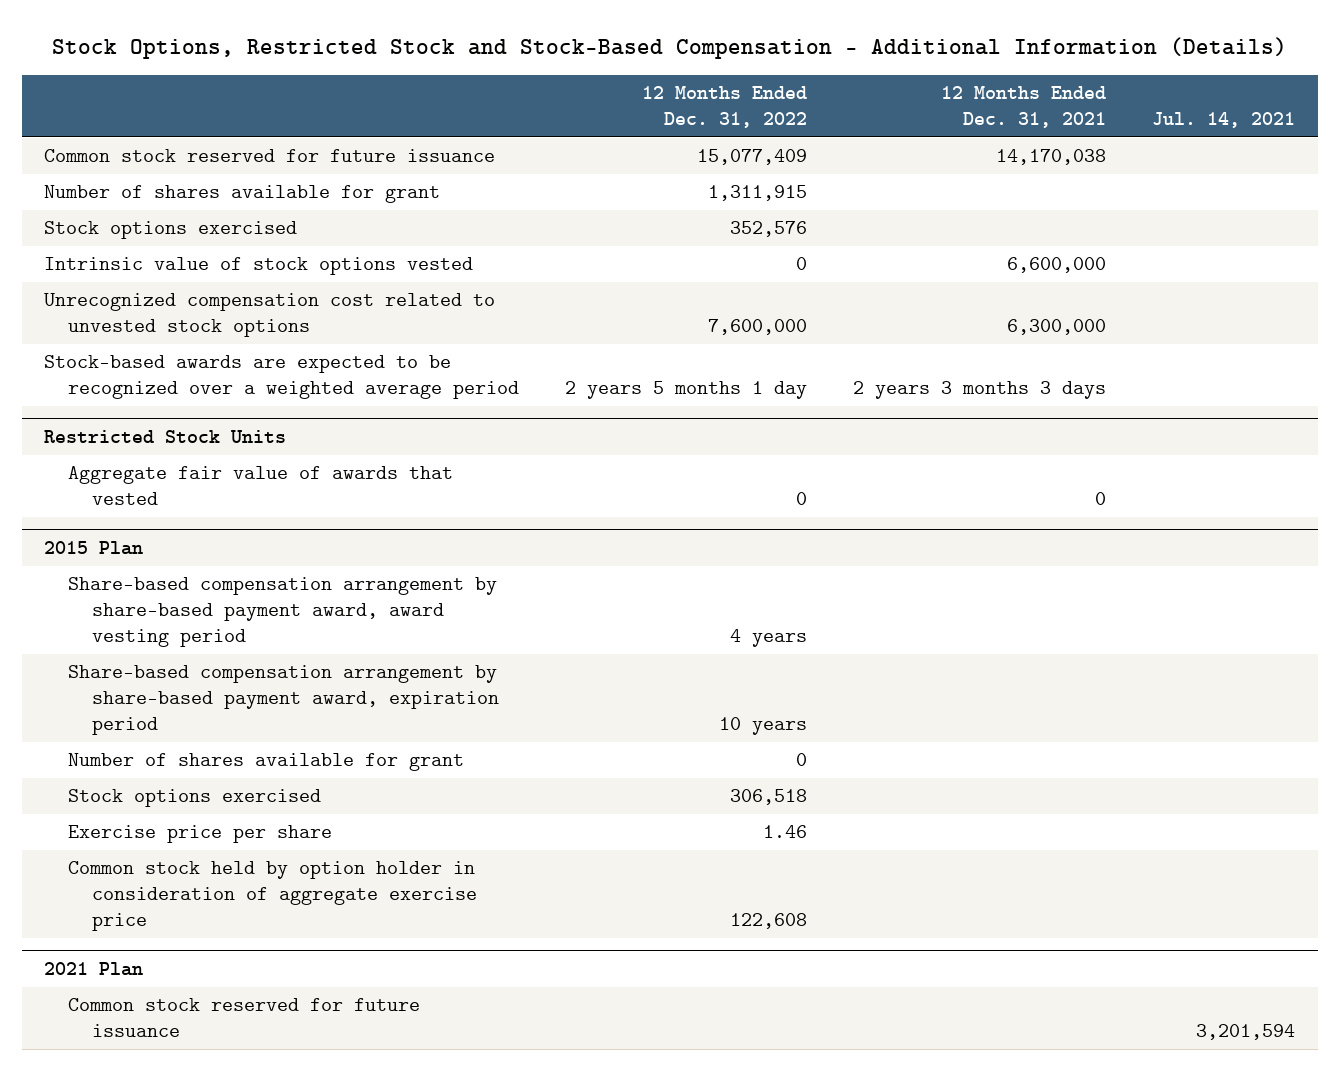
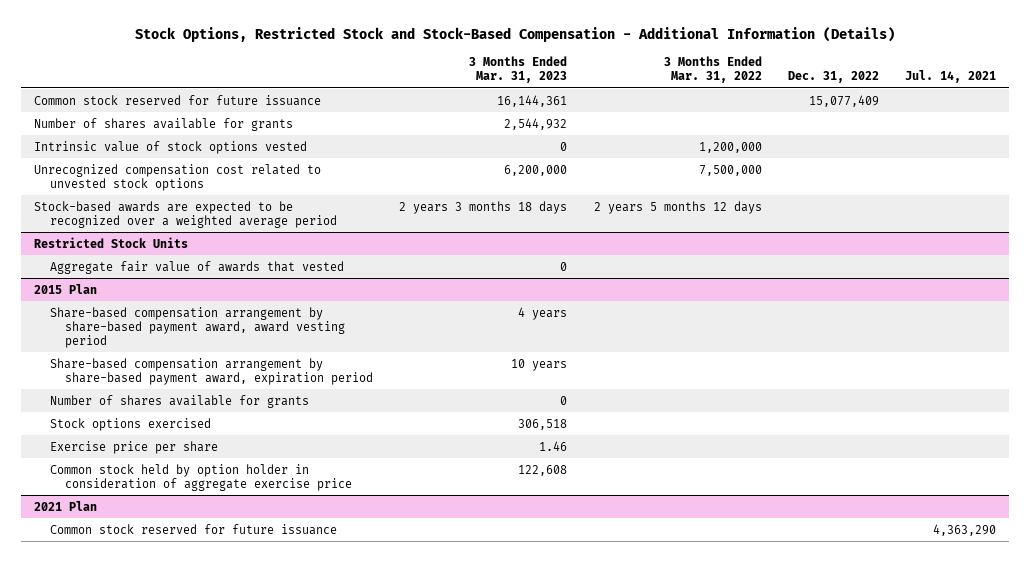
- | 12 Months Ended Dec. 31, 2022 | 12 Months Ended Dec. 31, 2021 | Jul. 14, 2021
+ | 3 Months Ended Mar. 31, 2023 | 3 Months Ended Mar. 31, 2022 | Dec. 31, 2022 | Jul. 14, 2021
- Number of shares available for grant | 1,311,915 | |
- Stock options exercised | 352,576 | |
+ Number of shares available for grants | 2,544,932 | | |
@ 2015 Plan
- Number of shares available for grant | 0 | |
+ Number of shares available for grants | 0 | | |
@ 2021 Plan
- Common stock reserved for future issuance | | | 3,201,594
+ Common stock reserved for future issuance | | | | 4,363,290

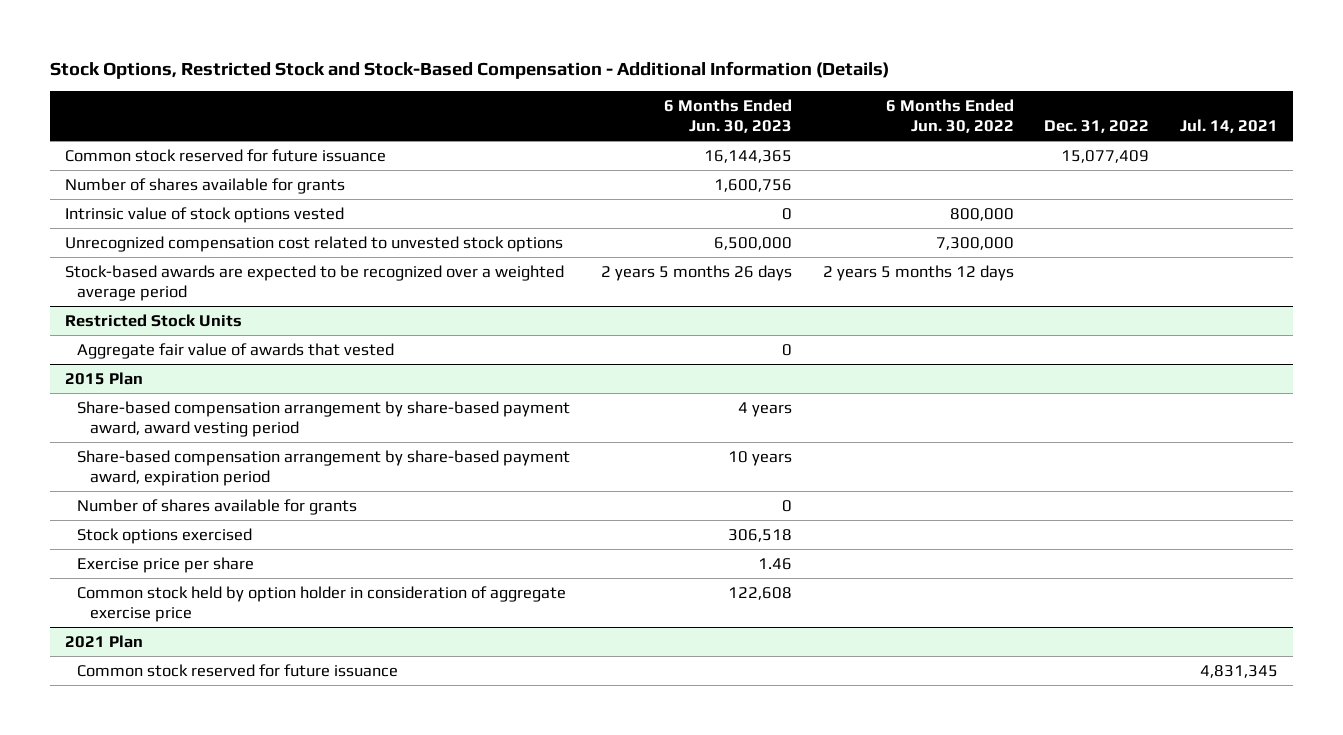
- | 3 Months Ended Mar. 31, 2023 | 3 Months Ended Mar. 31, 2022 | Dec. 31, 2022 | Jul. 14, 2021
+ | 6 Months Ended Jun. 30, 2023 | 6 Months Ended Jun. 30, 2022 | Dec. 31, 2022 | Jul. 14, 2021
@ 2021 Plan
- Common stock reserved for future issuance | | | | 4,363,290
+ Common stock reserved for future issuance | | | | 4,831,345

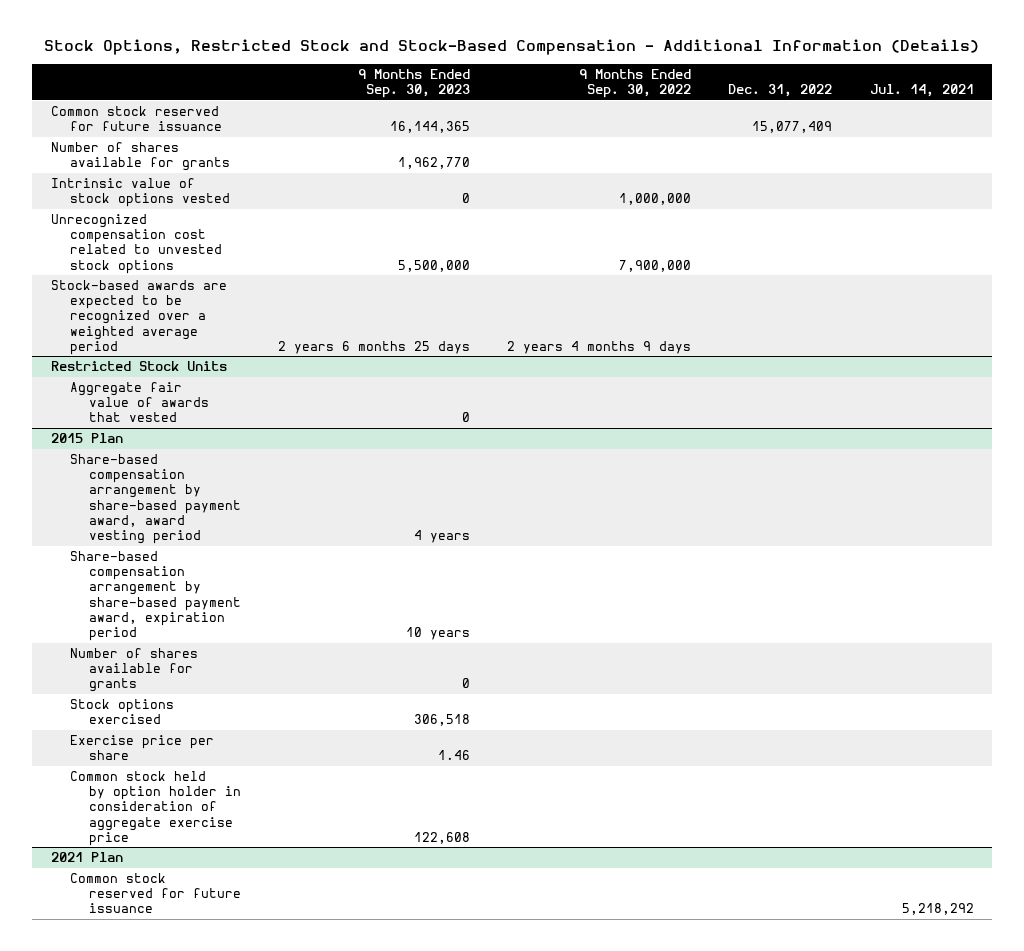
- | 6 Months Ended Jun. 30, 2023 | 6 Months Ended Jun. 30, 2022 | Dec. 31, 2022 | Jul. 14, 2021
+ | 9 Months Ended Sep. 30, 2023 | 9 Months Ended Sep. 30, 2022 | Dec. 31, 2022 | Jul. 14, 2021
@ 2021 Plan
- Common stock reserved for future issuance | | | | 4,831,345
+ Common stock reserved for future issuance | | | | 5,218,292

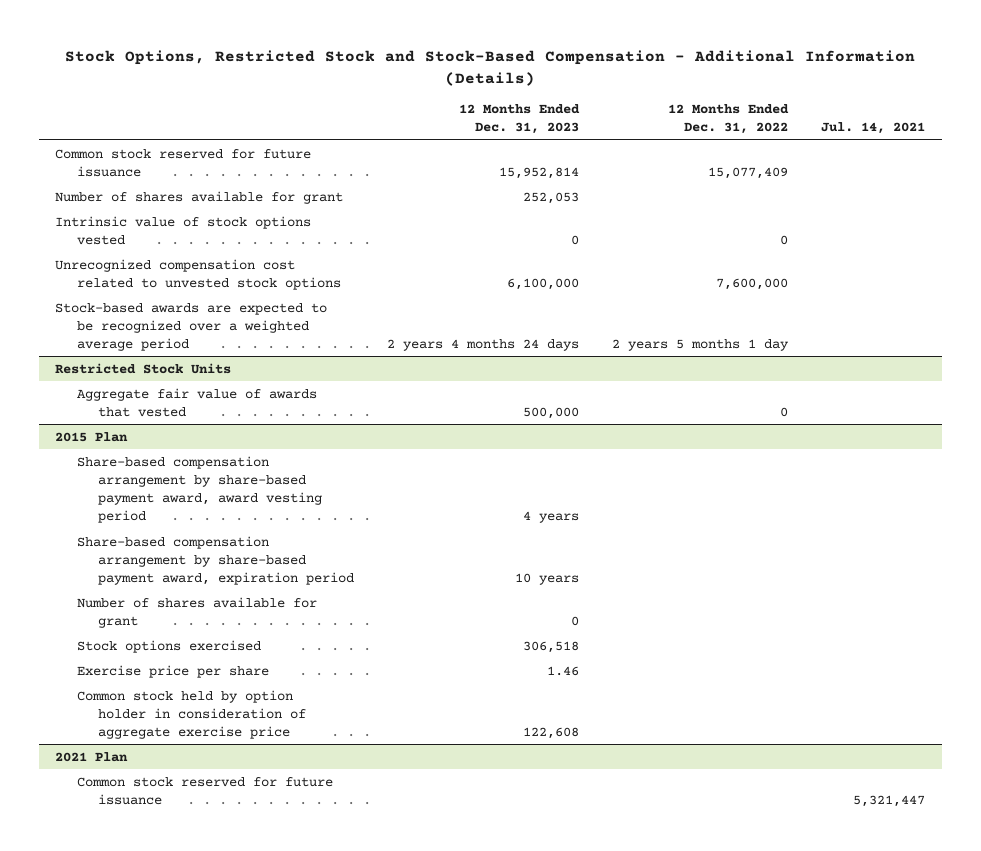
- | 9 Months Ended Sep. 30, 2023 | 9 Months Ended Sep. 30, 2022 | Dec. 31, 2022 | Jul. 14, 2021
+ | 12 Months Ended Dec. 31, 2023 | 12 Months Ended Dec. 31, 2022 | Jul. 14, 2021
- Number of shares available for grants | 1,962,770 | | |
+ Number of shares available for grant | 252,053 | |
@ 2015 Plan
- Number of shares available for grants | 0 | | |
+ Number of shares available for grant | 0 | |
@ 2021 Plan
- Common stock reserved for future issuance | | | | 5,218,292
+ Common stock reserved for future issuance | | | 5,321,447

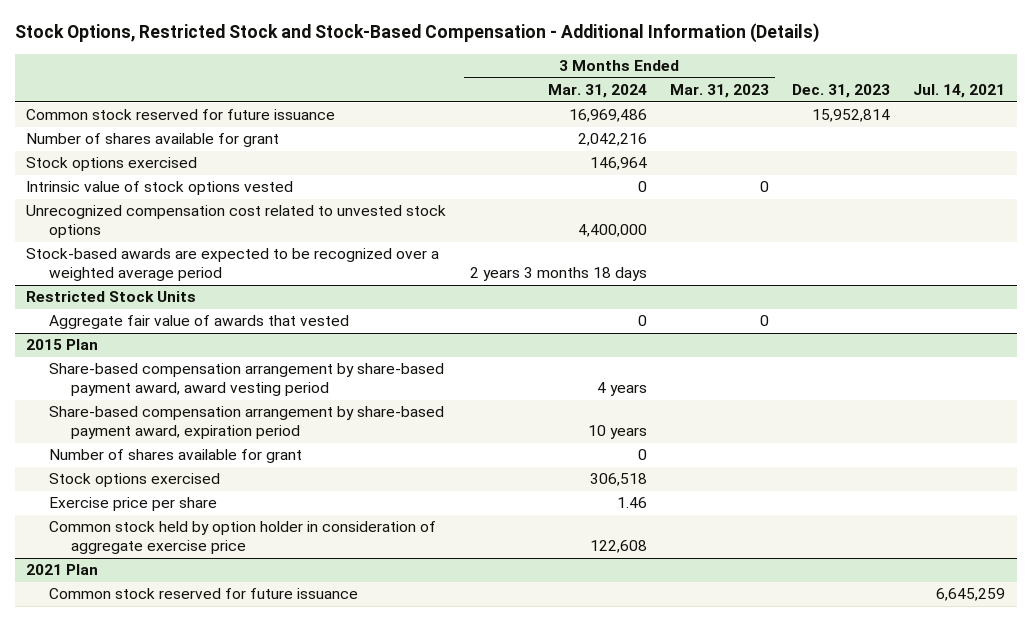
- | 12 Months Ended Dec. 31, 2023 | 12 Months Ended Dec. 31, 2022 | Jul. 14, 2021
+ | 3 Months Ended Mar. 31, 2024 | 3 Months Ended Mar. 31, 2023 | Dec. 31, 2023 | Jul. 14, 2021
+ Stock options exercised | 146,964 | | |
@ 2021 Plan
- Common stock reserved for future issuance | | | 5,321,447
+ Common stock reserved for future issuance | | | | 6,645,259

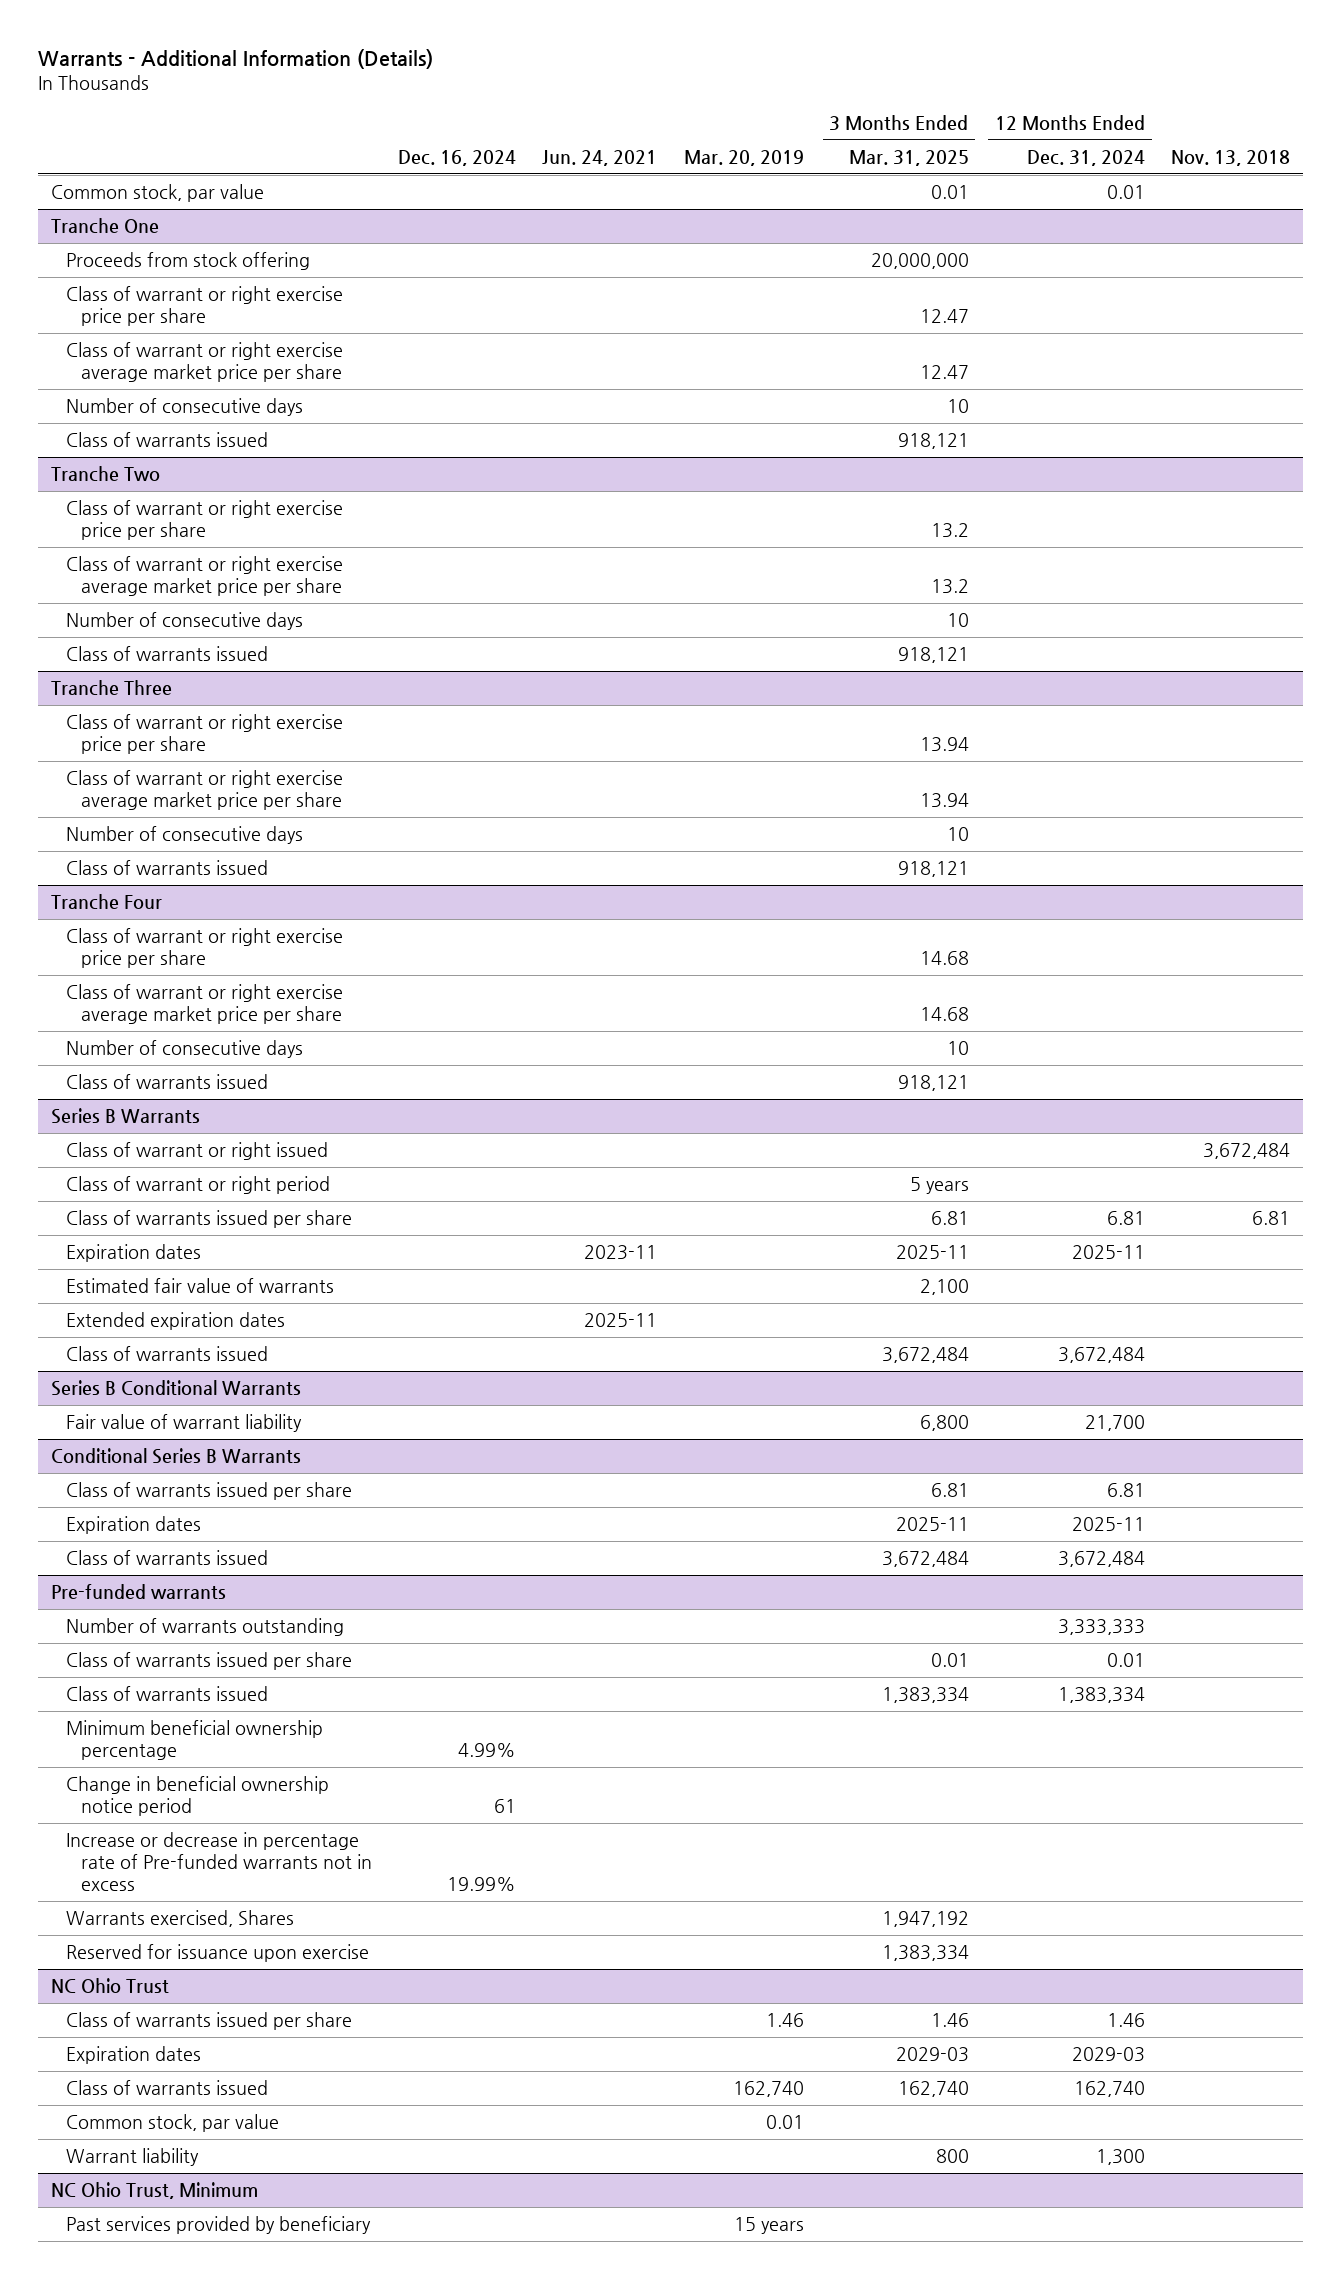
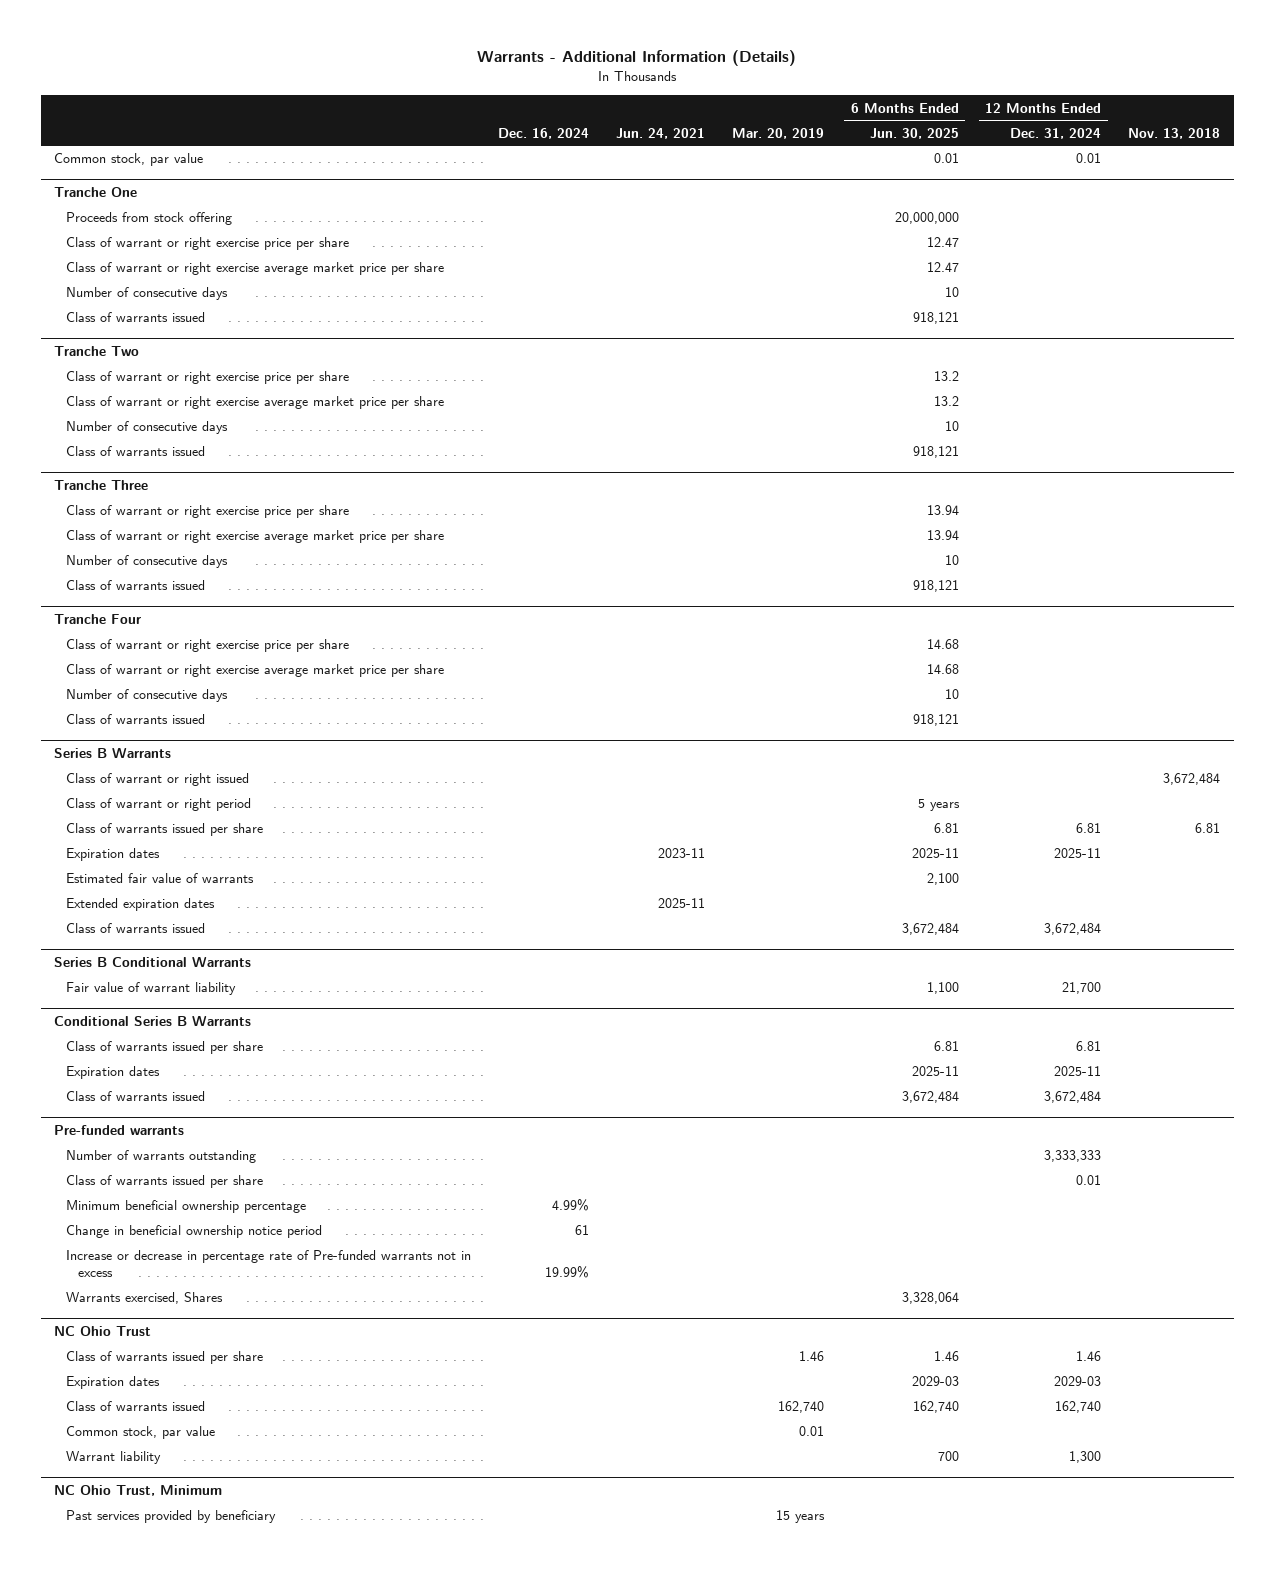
- | Dec. 16, 2024 | Jun. 24, 2021 | Mar. 20, 2019 | 3 Months Ended Mar. 31, 2025 | 12 Months Ended Dec. 31, 2024 | Nov. 13, 2018
+ | Dec. 16, 2024 | Jun. 24, 2021 | Mar. 20, 2019 | 6 Months Ended Jun. 30, 2025 | 12 Months Ended Dec. 31, 2024 | Nov. 13, 2018
@ Pre-funded warrants
- Class of warrants issued | | | | 1,383,334 | 1,383,334 |
- Reserved for issuance upon exercise | | | | 1,383,334 | |

